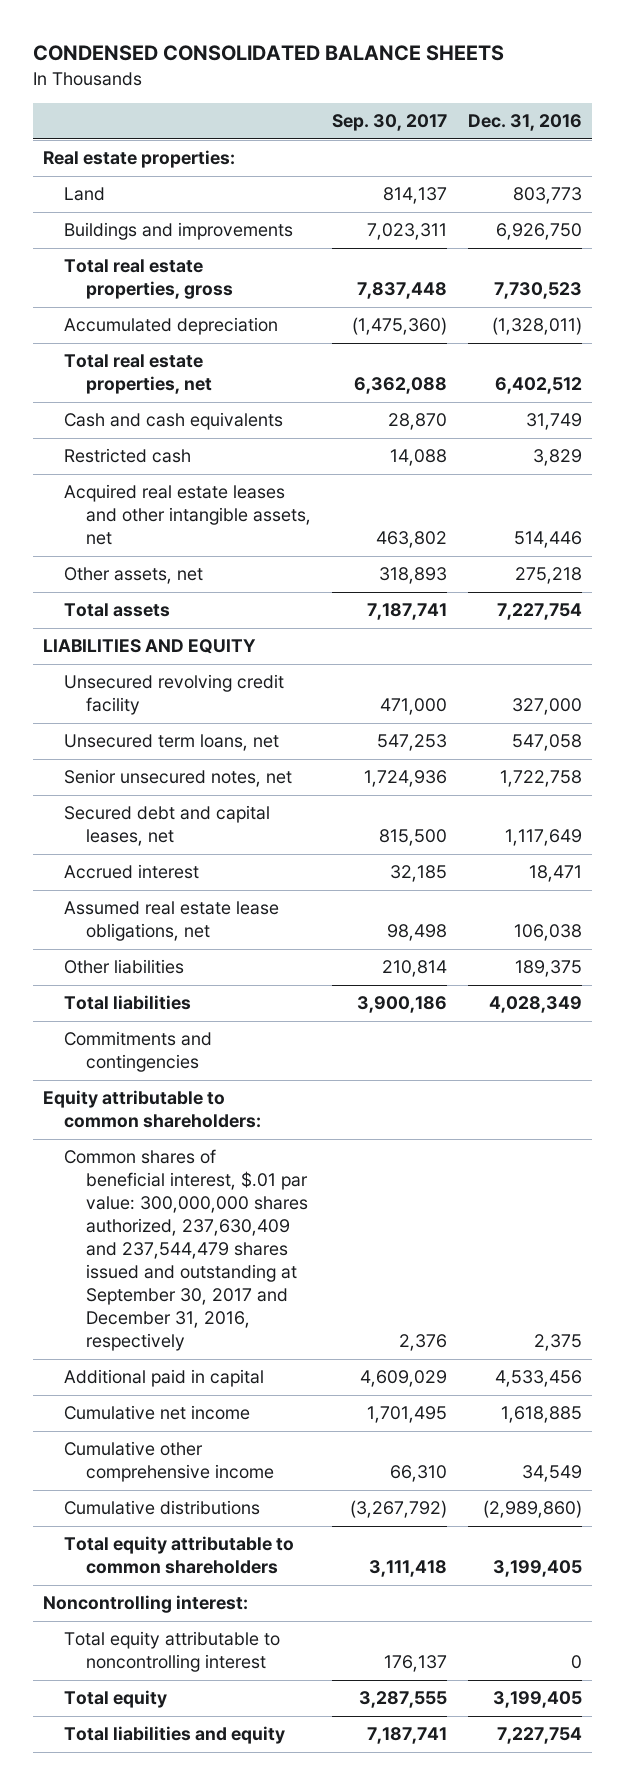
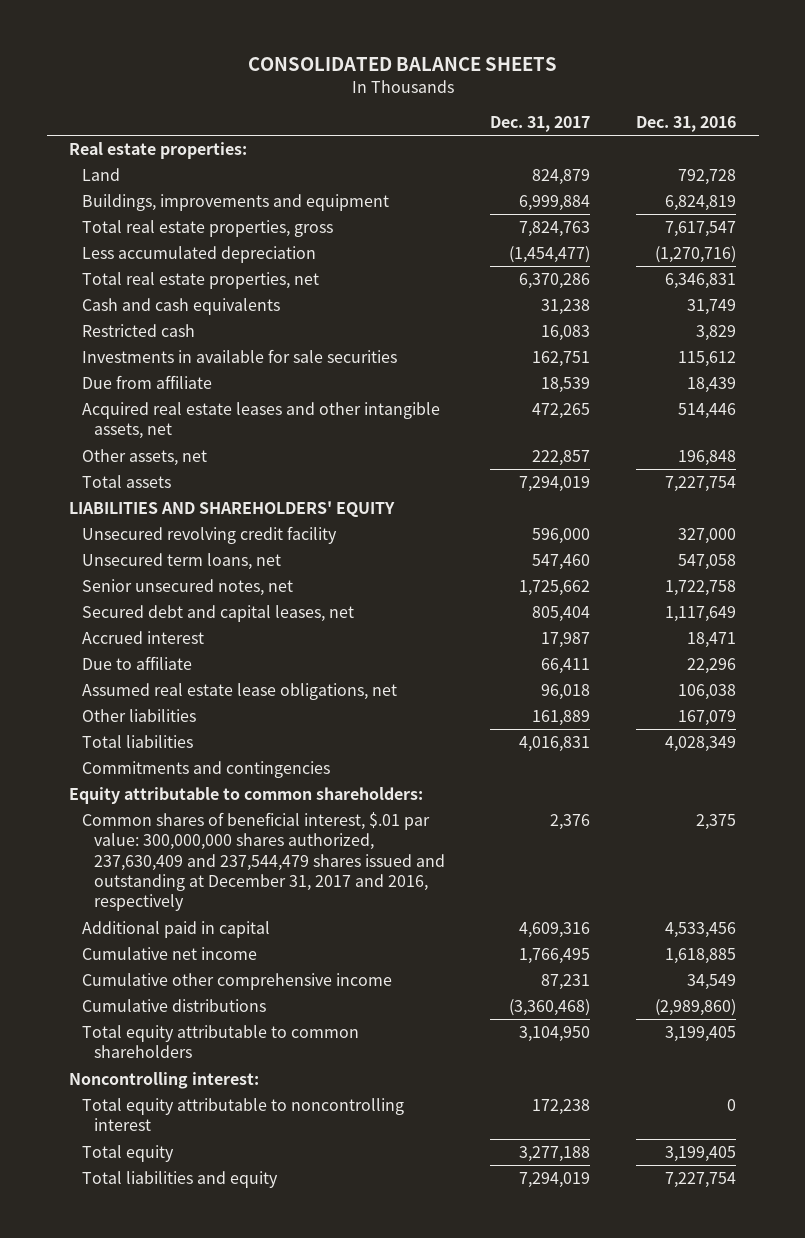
- CONDENSED CONSOLIDATED BALANCE SHEETS
+ CONSOLIDATED BALANCE SHEETS
- | Sep. 30, 2017 | Dec. 31, 2016
+ | Dec. 31, 2017 | Dec. 31, 2016
- Land | 814,137 | 803,773
- Buildings and improvements | 7,023,311 | 6,926,750
- Total real estate properties, gross | 7,837,448 | 7,730,523
- Accumulated depreciation | (1,475,360) | (1,328,011)
- Total real estate properties, net | 6,362,088 | 6,402,512
+ Land | 824,879 | 792,728
+ Buildings, improvements and equipment | 6,999,884 | 6,824,819
+ Total real estate properties, gross | 7,824,763 | 7,617,547
+ Less accumulated depreciation | (1,454,477) | (1,270,716)
+ Total real estate properties, net | 6,370,286 | 6,346,831
+ Investments in available for sale securities | 162,751 | 115,612
+ Due from affiliate | 18,539 | 18,439
- Other assets, net | 318,893 | 275,218
+ Other assets, net | 222,857 | 196,848
- LIABILITIES AND EQUITY
+ LIABILITIES AND SHAREHOLDERS' EQUITY
+ Due to affiliate | 66,411 | 22,296
- Other liabilities | 210,814 | 189,375
+ Other liabilities | 161,889 | 167,079
- Common shares of beneficial interest, $.01 par value: 300,000,000 shares authorized, 237,630,409 and 237,544,479 shares issued and outstanding at September 30, 2017 and December 31, 2016, respectively | 2,376 | 2,375
+ Common shares of beneficial interest, $.01 par value: 300,000,000 shares authorized, 237,630,409 and 237,544,479 shares issued and outstanding at December 31, 2017 and 2016, respectively | 2,376 | 2,375

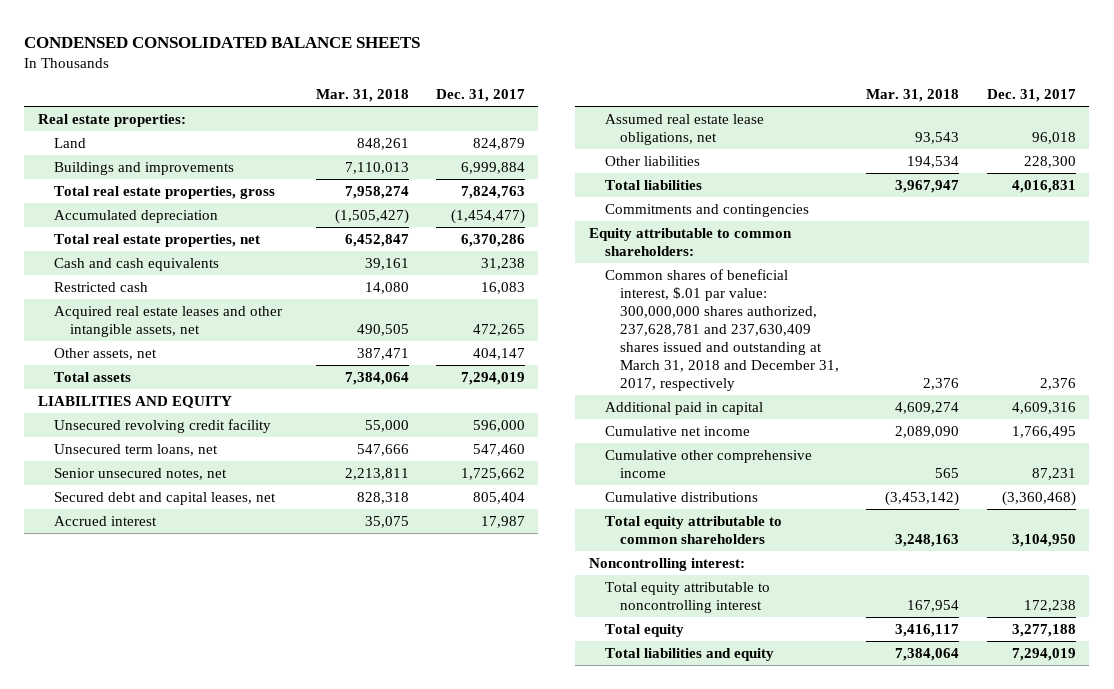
- CONSOLIDATED BALANCE SHEETS
+ CONDENSED CONSOLIDATED BALANCE SHEETS
- | Dec. 31, 2017 | Dec. 31, 2016
+ | Mar. 31, 2018 | Dec. 31, 2017
- Buildings, improvements and equipment | 6,999,884 | 6,824,819
+ Buildings and improvements | 7,110,013 | 6,999,884
- Less accumulated depreciation | (1,454,477) | (1,270,716)
+ Accumulated depreciation | (1,505,427) | (1,454,477)
- Investments in available for sale securities | 162,751 | 115,612
- Due from affiliate | 18,539 | 18,439
- Other assets, net | 222,857 | 196,848
+ Other assets, net | 387,471 | 404,147
- LIABILITIES AND SHAREHOLDERS' EQUITY
+ LIABILITIES AND EQUITY
- Due to affiliate | 66,411 | 22,296
- Other liabilities | 161,889 | 167,079
+ Other liabilities | 194,534 | 228,300
- Common shares of beneficial interest, $.01 par value: 300,000,000 shares authorized, 237,630,409 and 237,544,479 shares issued and outstanding at December 31, 2017 and 2016, respectively | 2,376 | 2,375
+ Common shares of beneficial interest, $.01 par value: 300,000,000 shares authorized, 237,628,781 and 237,630,409 shares issued and outstanding at March 31, 2018 and December 31, 2017, respectively | 2,376 | 2,376

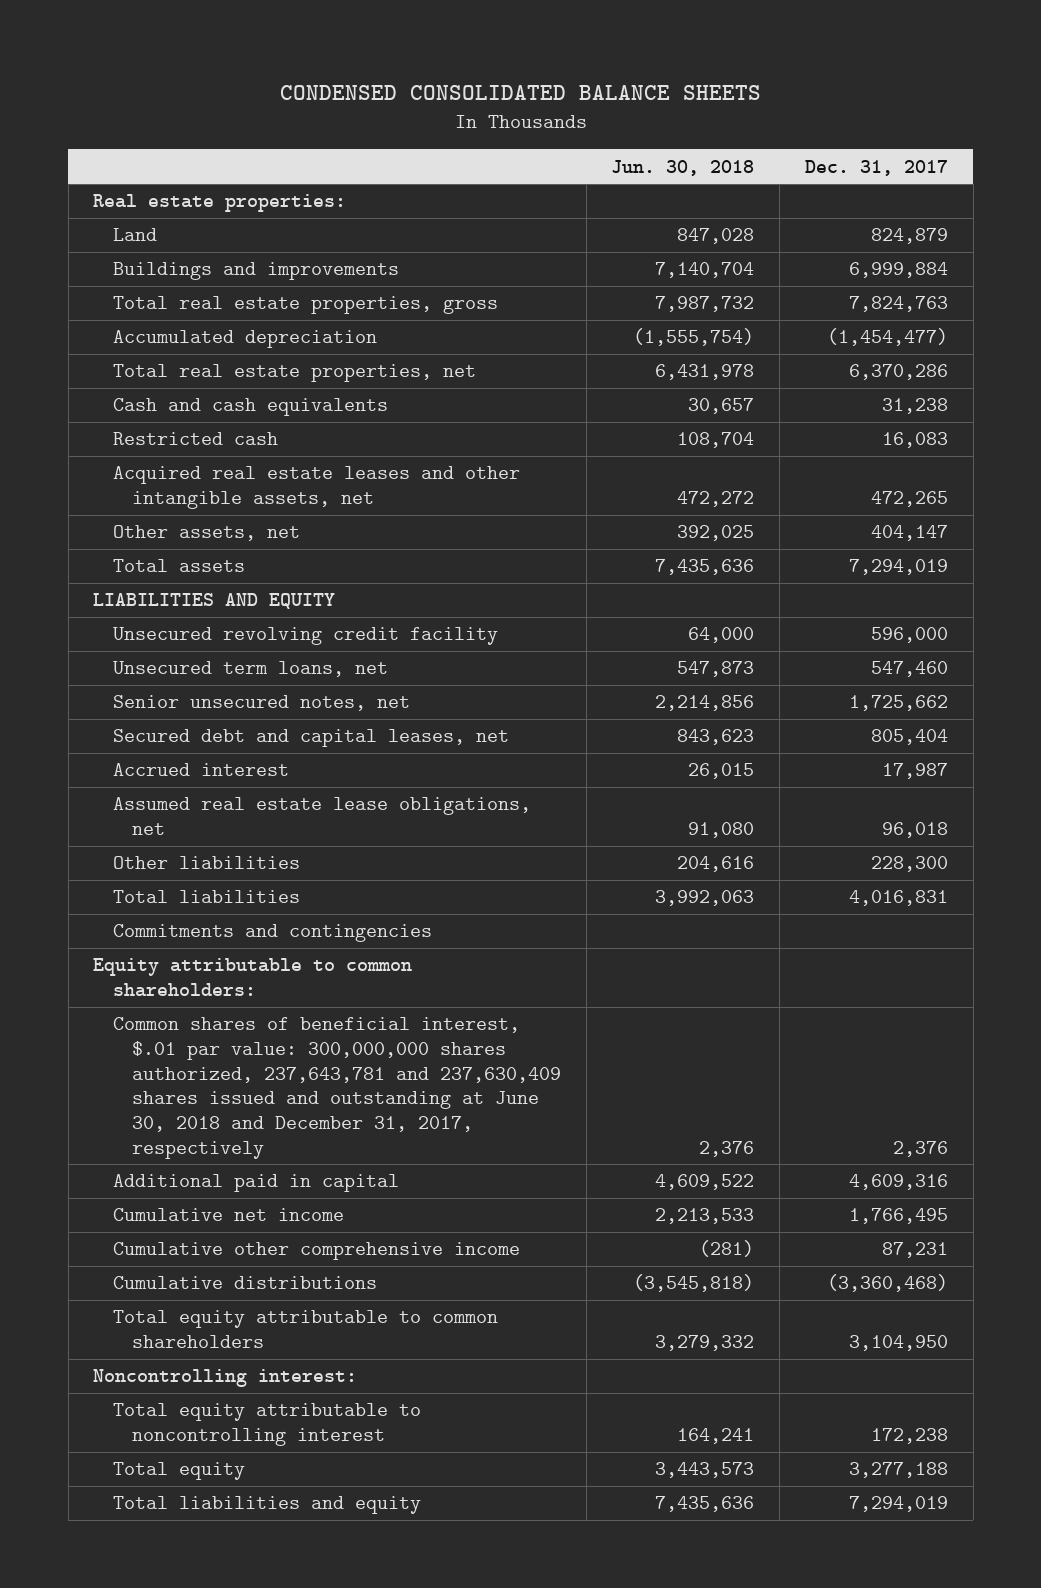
- | Mar. 31, 2018 | Dec. 31, 2017
+ | Jun. 30, 2018 | Dec. 31, 2017
- Common shares of beneficial interest, $.01 par value: 300,000,000 shares authorized, 237,628,781 and 237,630,409 shares issued and outstanding at March 31, 2018 and December 31, 2017, respectively | 2,376 | 2,376
+ Common shares of beneficial interest, $.01 par value: 300,000,000 shares authorized, 237,643,781 and 237,630,409 shares issued and outstanding at June 30, 2018 and December 31, 2017, respectively | 2,376 | 2,376

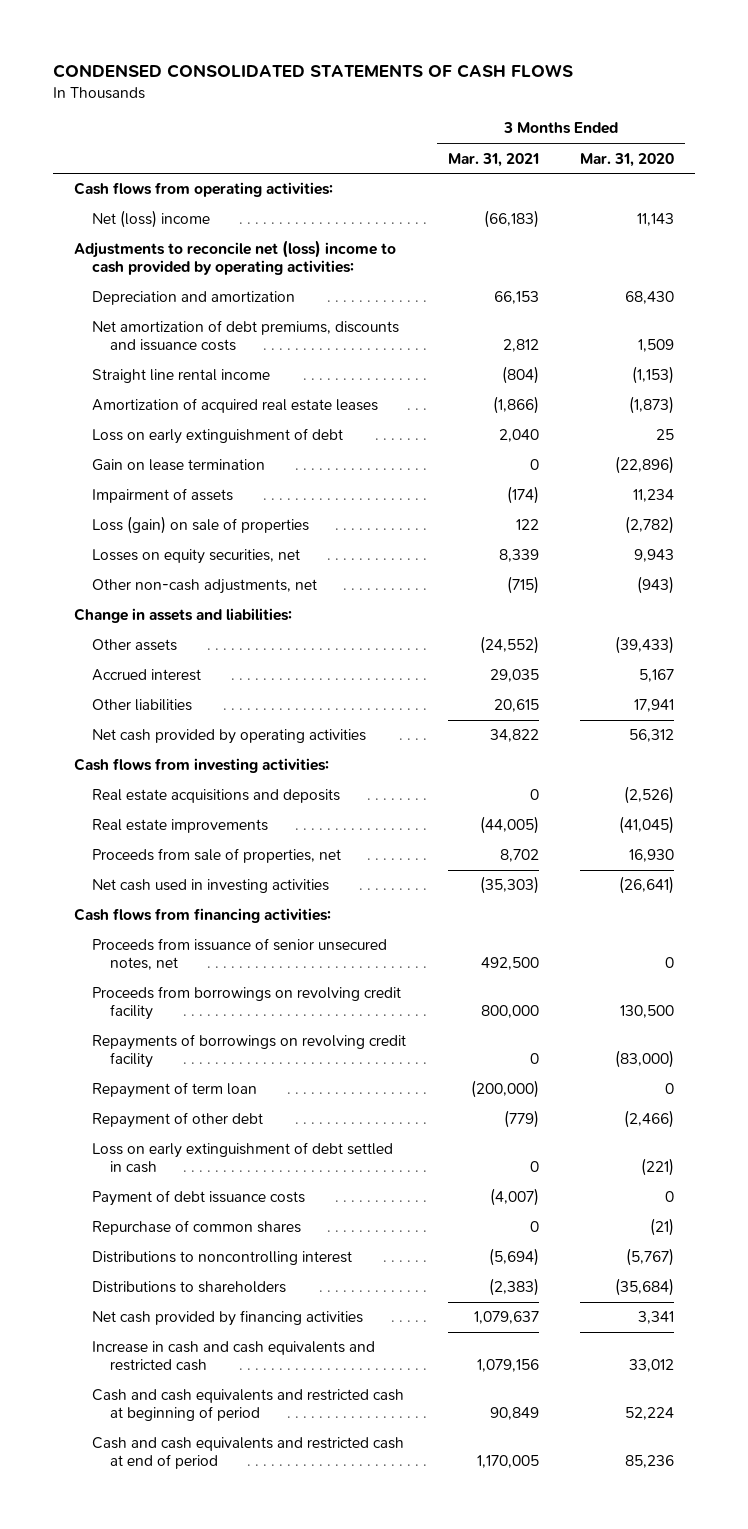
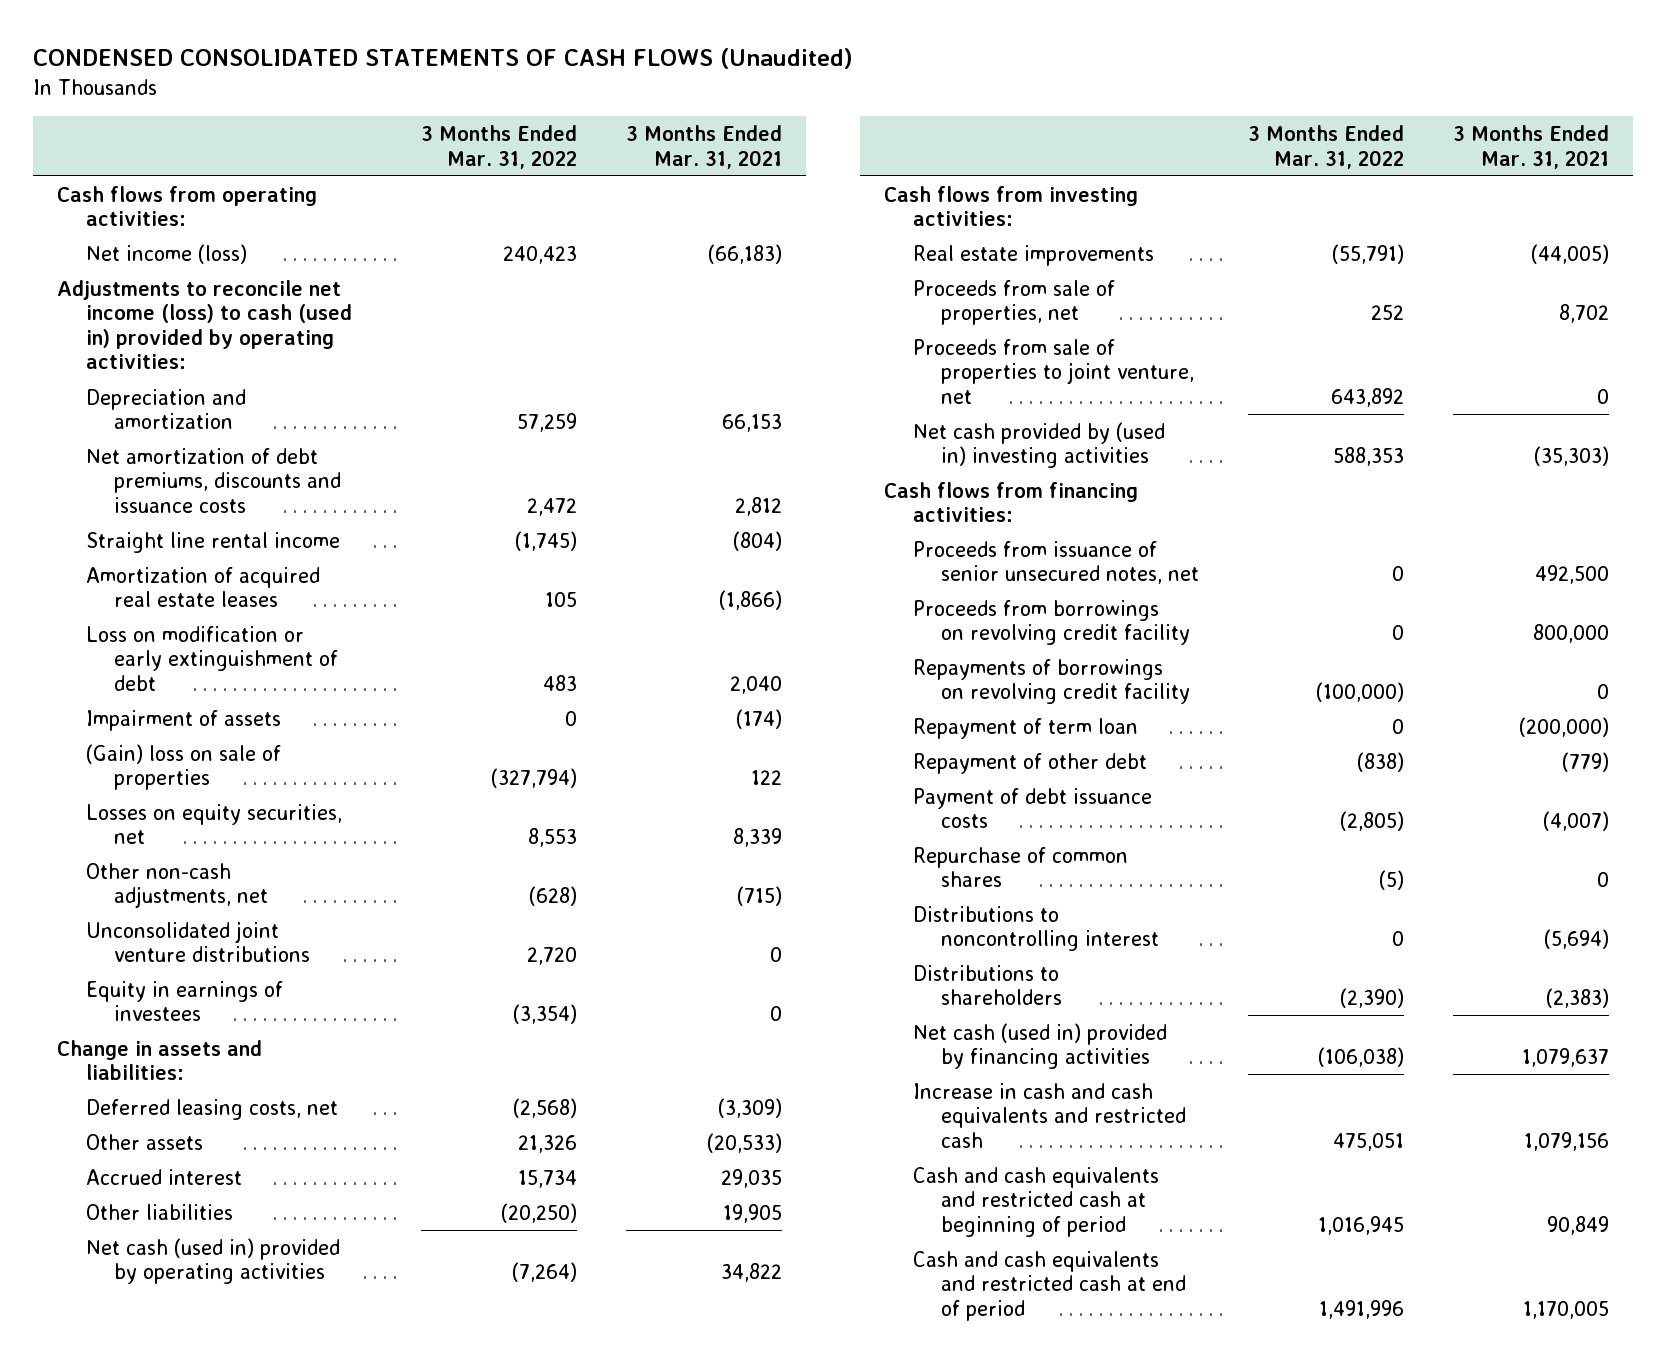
- CONDENSED CONSOLIDATED STATEMENTS OF CASH FLOWS
+ CONDENSED CONSOLIDATED STATEMENTS OF CASH FLOWS (Unaudited)
- | 3 Months Ended Mar. 31, 2021 | 3 Months Ended Mar. 31, 2020
+ | 3 Months Ended Mar. 31, 2022 | 3 Months Ended Mar. 31, 2021
- Net (loss) income | (66,183) | 11,143
- Adjustments to reconcile net (loss) income to cash provided by operating activities:
+ Net income (loss) | 240,423 | (66,183)
+ Adjustments to reconcile net income (loss) to cash (used in) provided by operating activities:
- Loss on early extinguishment of debt | 2,040 | 25
- Gain on lease termination | 0 | (22,896)
+ Loss on modification or early extinguishment of debt | 483 | 2,040
- Loss (gain) on sale of properties | 122 | (2,782)
+ (Gain) loss on sale of properties | (327,794) | 122
+ Unconsolidated joint venture distributions | 2,720 | 0
+ Equity in earnings of investees | (3,354) | 0
- Other assets | (24,552) | (39,433)
+ Deferred leasing costs, net | (2,568) | (3,309)
+ Other assets | 21,326 | (20,533)
- Other liabilities | 20,615 | 17,941
- Net cash provided by operating activities | 34,822 | 56,312
+ Other liabilities | (20,250) | 19,905
+ Net cash (used in) provided by operating activities | (7,264) | 34,822
- Real estate acquisitions and deposits | 0 | (2,526)
- Net cash used in investing activities | (35,303) | (26,641)
+ Proceeds from sale of properties to joint venture, net | 643,892 | 0
+ Net cash provided by (used in) investing activities | 588,353 | (35,303)
- Loss on early extinguishment of debt settled in cash | 0 | (221)
- Net cash provided by financing activities | 1,079,637 | 3,341
+ Net cash (used in) provided by financing activities | (106,038) | 1,079,637

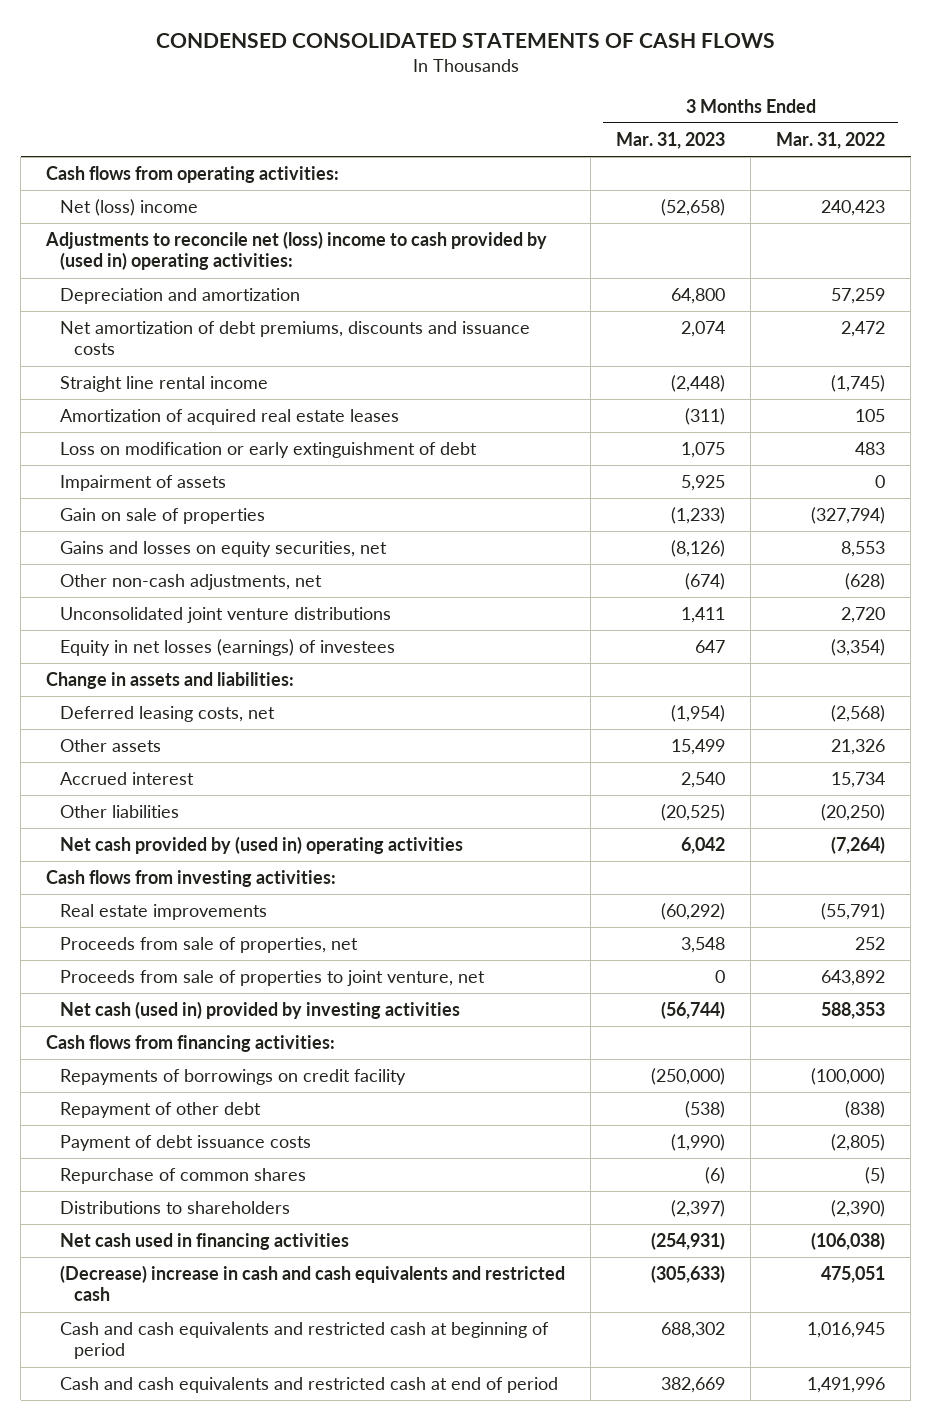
- CONDENSED CONSOLIDATED STATEMENTS OF CASH FLOWS (Unaudited)
+ CONDENSED CONSOLIDATED STATEMENTS OF CASH FLOWS
- | 3 Months Ended Mar. 31, 2022 | 3 Months Ended Mar. 31, 2021
+ | 3 Months Ended Mar. 31, 2023 | 3 Months Ended Mar. 31, 2022
- Net income (loss) | 240,423 | (66,183)
- Adjustments to reconcile net income (loss) to cash (used in) provided by operating activities:
+ Net (loss) income | (52,658) | 240,423
+ Adjustments to reconcile net (loss) income to cash provided by (used in) operating activities:
- (Gain) loss on sale of properties | (327,794) | 122
- Losses on equity securities, net | 8,553 | 8,339
+ Gain on sale of properties | (1,233) | (327,794)
+ Gains and losses on equity securities, net | (8,126) | 8,553
- Equity in earnings of investees | (3,354) | 0
+ Equity in net losses (earnings) of investees | 647 | (3,354)
- Net cash (used in) provided by operating activities | (7,264) | 34,822
+ Net cash provided by (used in) operating activities | 6,042 | (7,264)
- Net cash provided by (used in) investing activities | 588,353 | (35,303)
+ Net cash (used in) provided by investing activities | (56,744) | 588,353
- Proceeds from issuance of senior unsecured notes, net | 0 | 492,500
- Proceeds from borrowings on revolving credit facility | 0 | 800,000
- Repayments of borrowings on revolving credit facility | (100,000) | 0
- Repayment of term loan | 0 | (200,000)
+ Repayments of borrowings on credit facility | (250,000) | (100,000)
- Distributions to noncontrolling interest | 0 | (5,694)
- Net cash (used in) provided by financing activities | (106,038) | 1,079,637
- Increase in cash and cash equivalents and restricted cash | 475,051 | 1,079,156
+ Net cash used in financing activities | (254,931) | (106,038)
+ (Decrease) increase in cash and cash equivalents and restricted cash | (305,633) | 475,051

